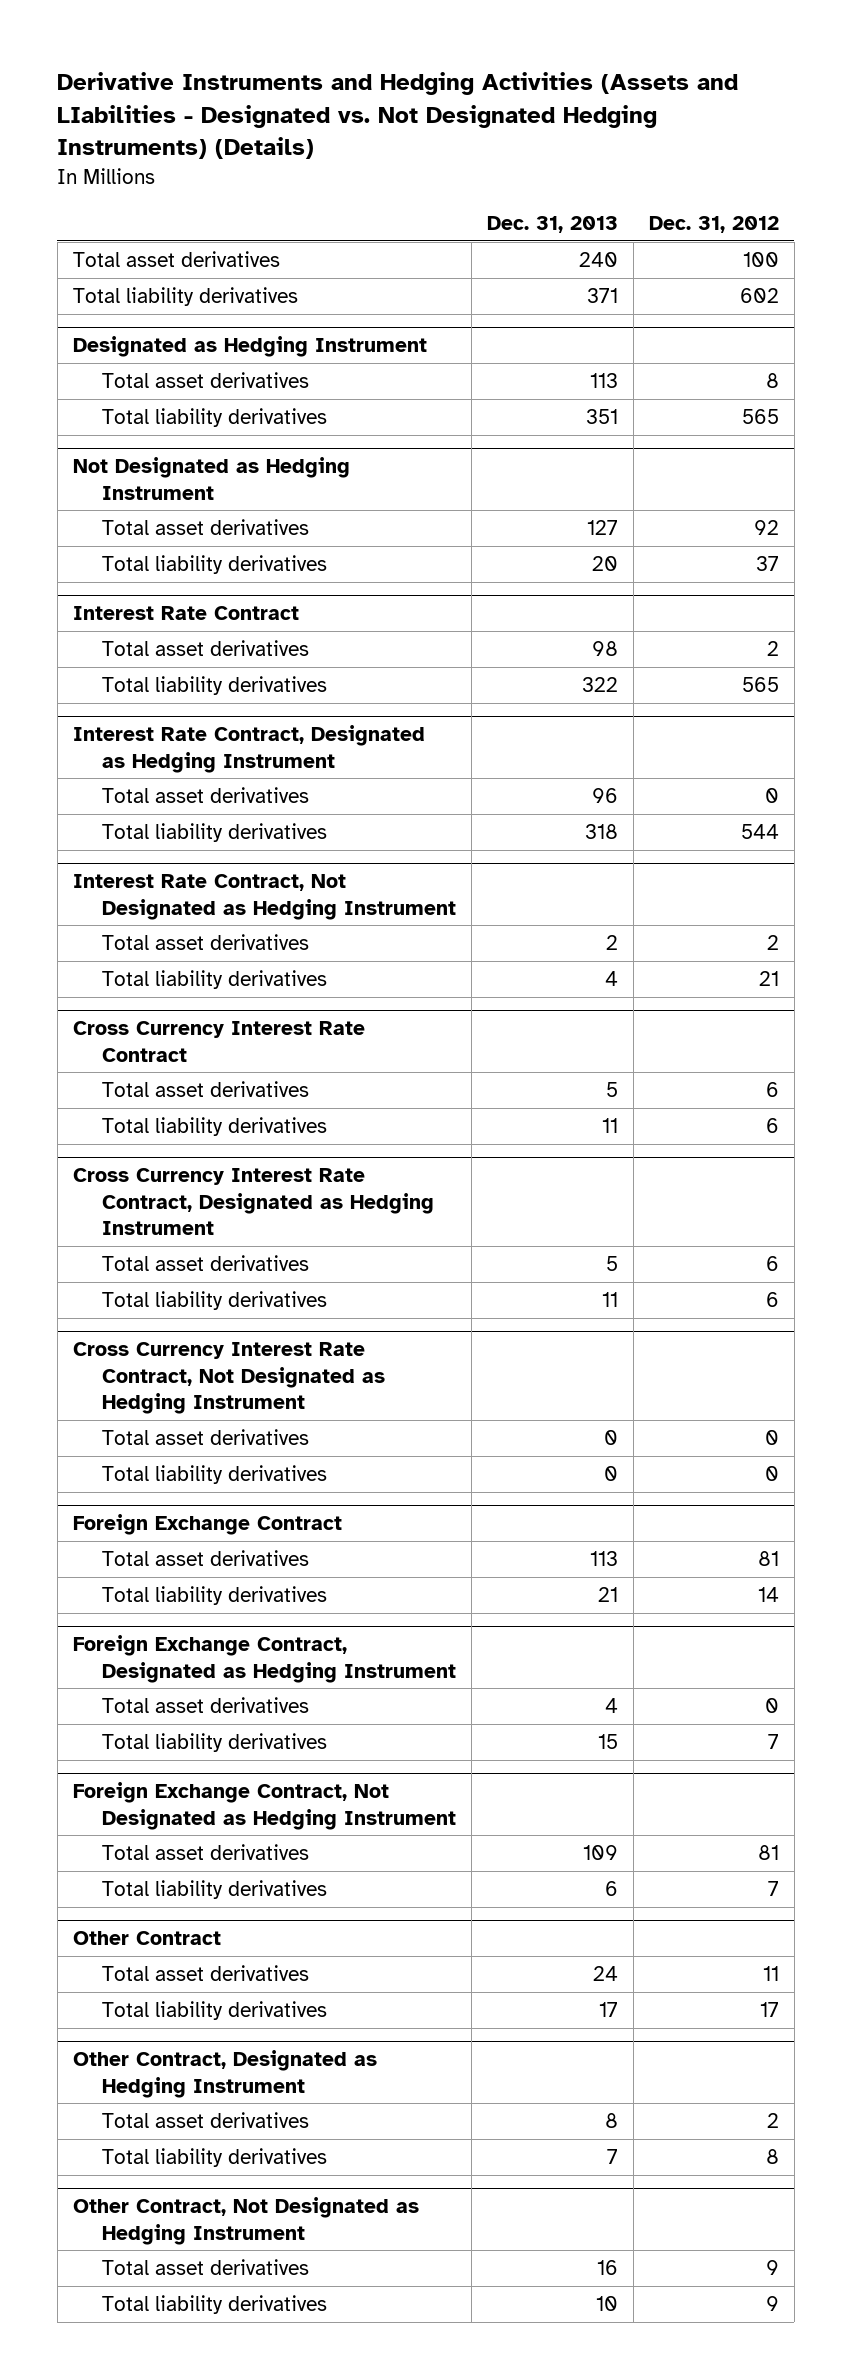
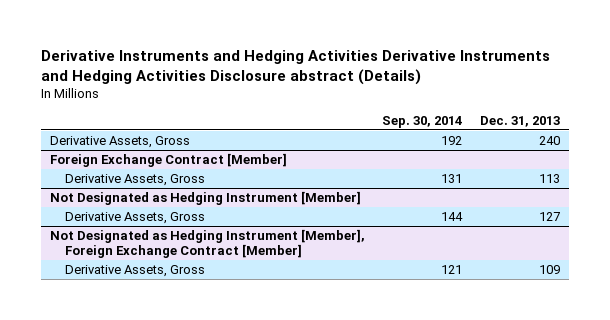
- Derivative Instruments and Hedging Activities (Assets and LIabilities - Designated vs. Not Designated Hedging Instruments) (Details)
+ Derivative Instruments and Hedging Activities Derivative Instruments and Hedging Activities Disclosure abstract (Details)
- | Dec. 31, 2013 | Dec. 31, 2012
+ | Sep. 30, 2014 | Dec. 31, 2013
- Total asset derivatives | 240 | 100
- Total liability derivatives | 371 | 602
- Designated as Hedging Instrument
- Total asset derivatives | 113 | 8
- Total liability derivatives | 351 | 565
- Not Designated as Hedging Instrument
- Total asset derivatives | 127 | 92
- Total liability derivatives | 20 | 37
- Interest Rate Contract
- Total asset derivatives | 98 | 2
- Total liability derivatives | 322 | 565
- Interest Rate Contract, Designated as Hedging Instrument
- Total asset derivatives | 96 | 0
- Total liability derivatives | 318 | 544
- Interest Rate Contract, Not Designated as Hedging Instrument
- Total asset derivatives | 2 | 2
- Total liability derivatives | 4 | 21
- Cross Currency Interest Rate Contract
- Total asset derivatives | 5 | 6
- Total liability derivatives | 11 | 6
- Cross Currency Interest Rate Contract, Designated as Hedging Instrument
- Total asset derivatives | 5 | 6
- Total liability derivatives | 11 | 6
- Cross Currency Interest Rate Contract, Not Designated as Hedging Instrument
- Total asset derivatives | 0 | 0
- Total liability derivatives | 0 | 0
- Foreign Exchange Contract
- Total asset derivatives | 113 | 81
- Total liability derivatives | 21 | 14
- Foreign Exchange Contract, Designated as Hedging Instrument
- Total asset derivatives | 4 | 0
- Total liability derivatives | 15 | 7
- Foreign Exchange Contract, Not Designated as Hedging Instrument
- Total asset derivatives | 109 | 81
- Total liability derivatives | 6 | 7
- Other Contract
- Total asset derivatives | 24 | 11
- Total liability derivatives | 17 | 17
- Other Contract, Designated as Hedging Instrument
- Total asset derivatives | 8 | 2
- Total liability derivatives | 7 | 8
- Other Contract, Not Designated as Hedging Instrument
- Total asset derivatives | 16 | 9
- Total liability derivatives | 10 | 9
+ Derivative Assets, Gross | 192 | 240
+ Foreign Exchange Contract [Member]
+ Derivative Assets, Gross | 131 | 113
+ Not Designated as Hedging Instrument [Member]
+ Derivative Assets, Gross | 144 | 127
+ Not Designated as Hedging Instrument [Member], Foreign Exchange Contract [Member]
+ Derivative Assets, Gross | 121 | 109

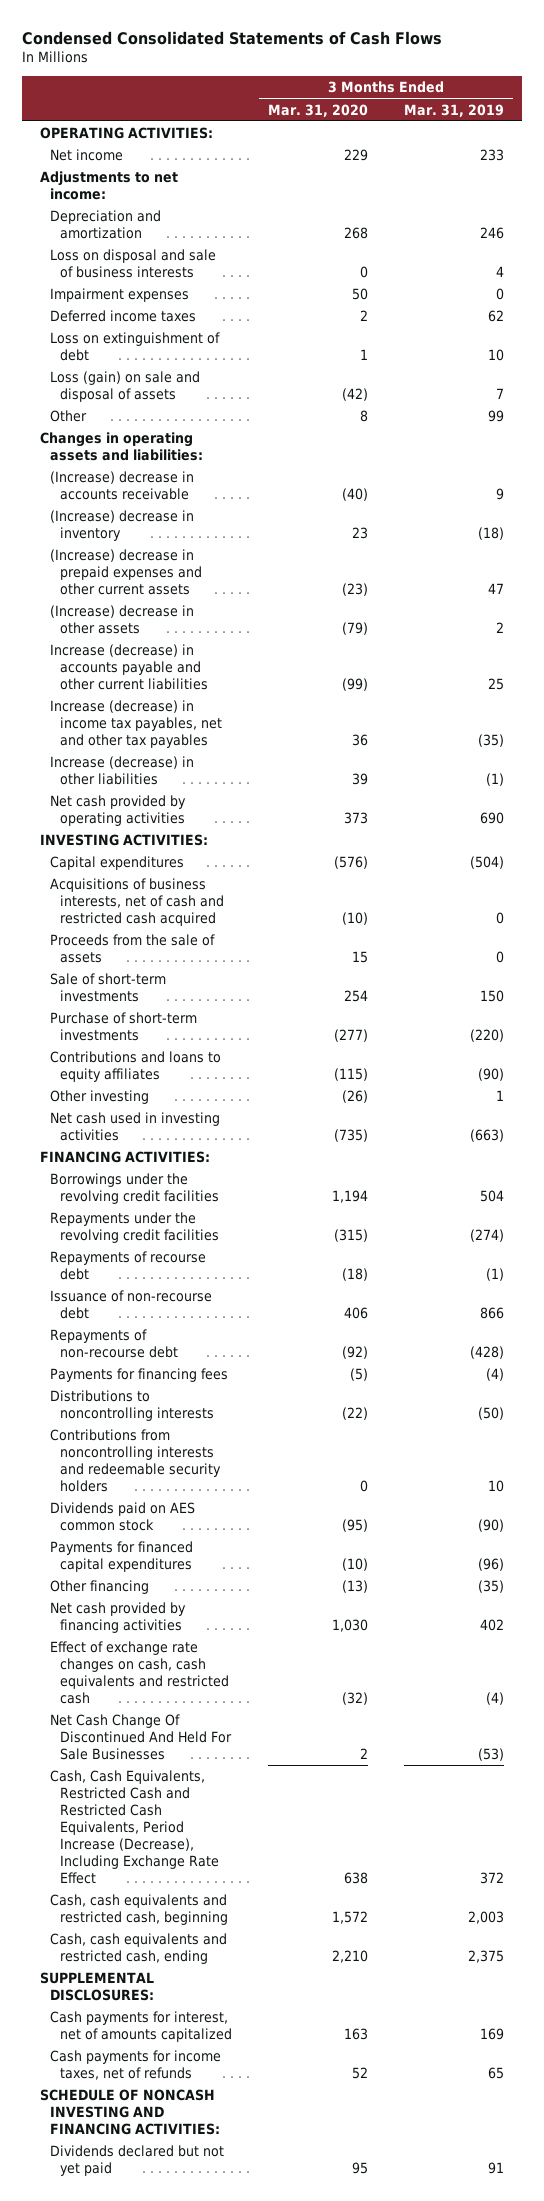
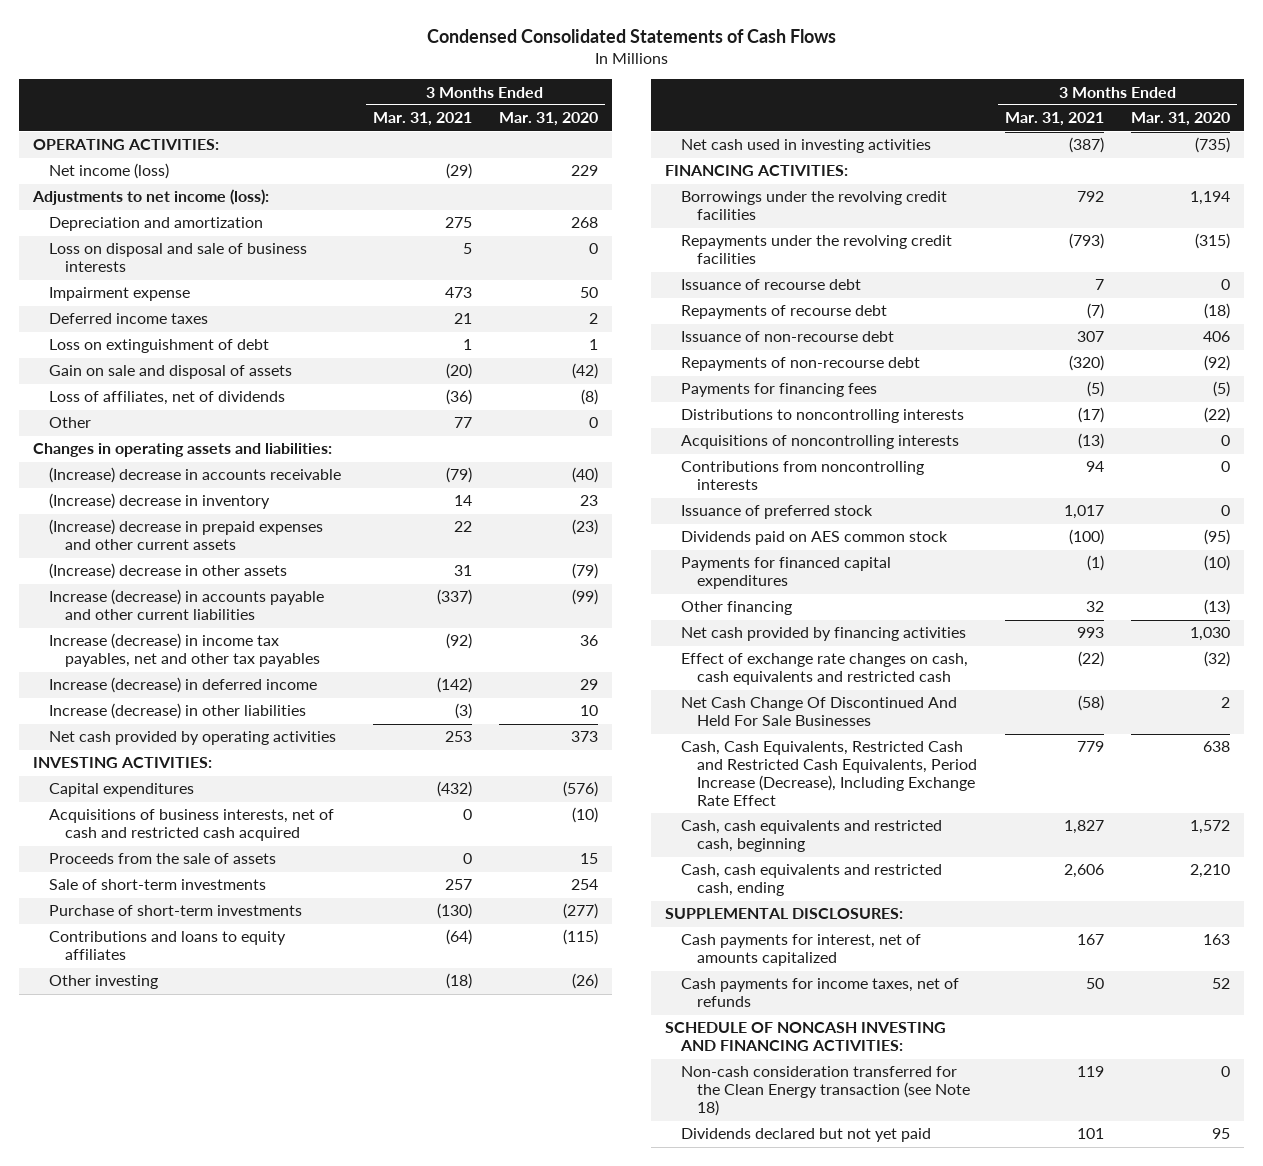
- | 3 Months Ended Mar. 31, 2020 | 3 Months Ended Mar. 31, 2019
+ | 3 Months Ended Mar. 31, 2021 | 3 Months Ended Mar. 31, 2020
- Net income | 229 | 233
- Adjustments to net income:
+ Net income (loss) | (29) | 229
+ Adjustments to net income (loss):
- Impairment expenses | 50 | 0
+ Impairment expense | 473 | 50
- Loss (gain) on sale and disposal of assets | (42) | 7
- Other | 8 | 99
+ Gain on sale and disposal of assets | (20) | (42)
+ Loss of affiliates, net of dividends | (36) | (8)
+ Other | 77 | 0
- Increase (decrease) in other liabilities | 39 | (1)
+ Increase (decrease) in deferred income | (142) | 29
+ Increase (decrease) in other liabilities | (3) | 10
+ Issuance of recourse debt | 7 | 0
- Contributions from noncontrolling interests and redeemable security holders | 0 | 10
+ Acquisitions of noncontrolling interests | (13) | 0
+ Contributions from noncontrolling interests | 94 | 0
+ Issuance of preferred stock | 1,017 | 0
+ Non-cash consideration transferred for the Clean Energy transaction (see Note 18) | 119 | 0

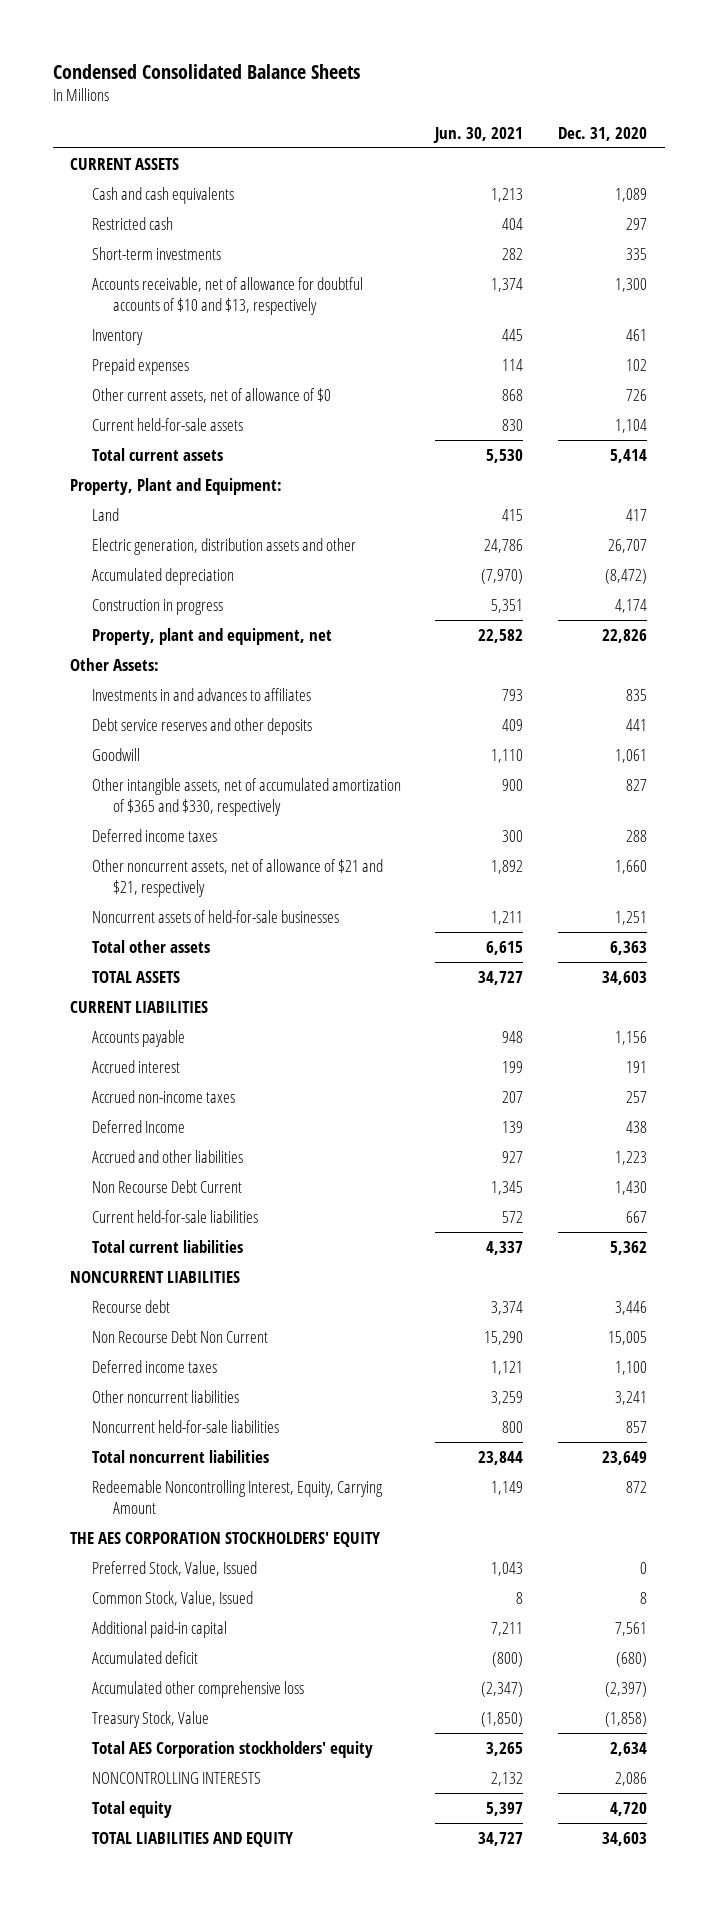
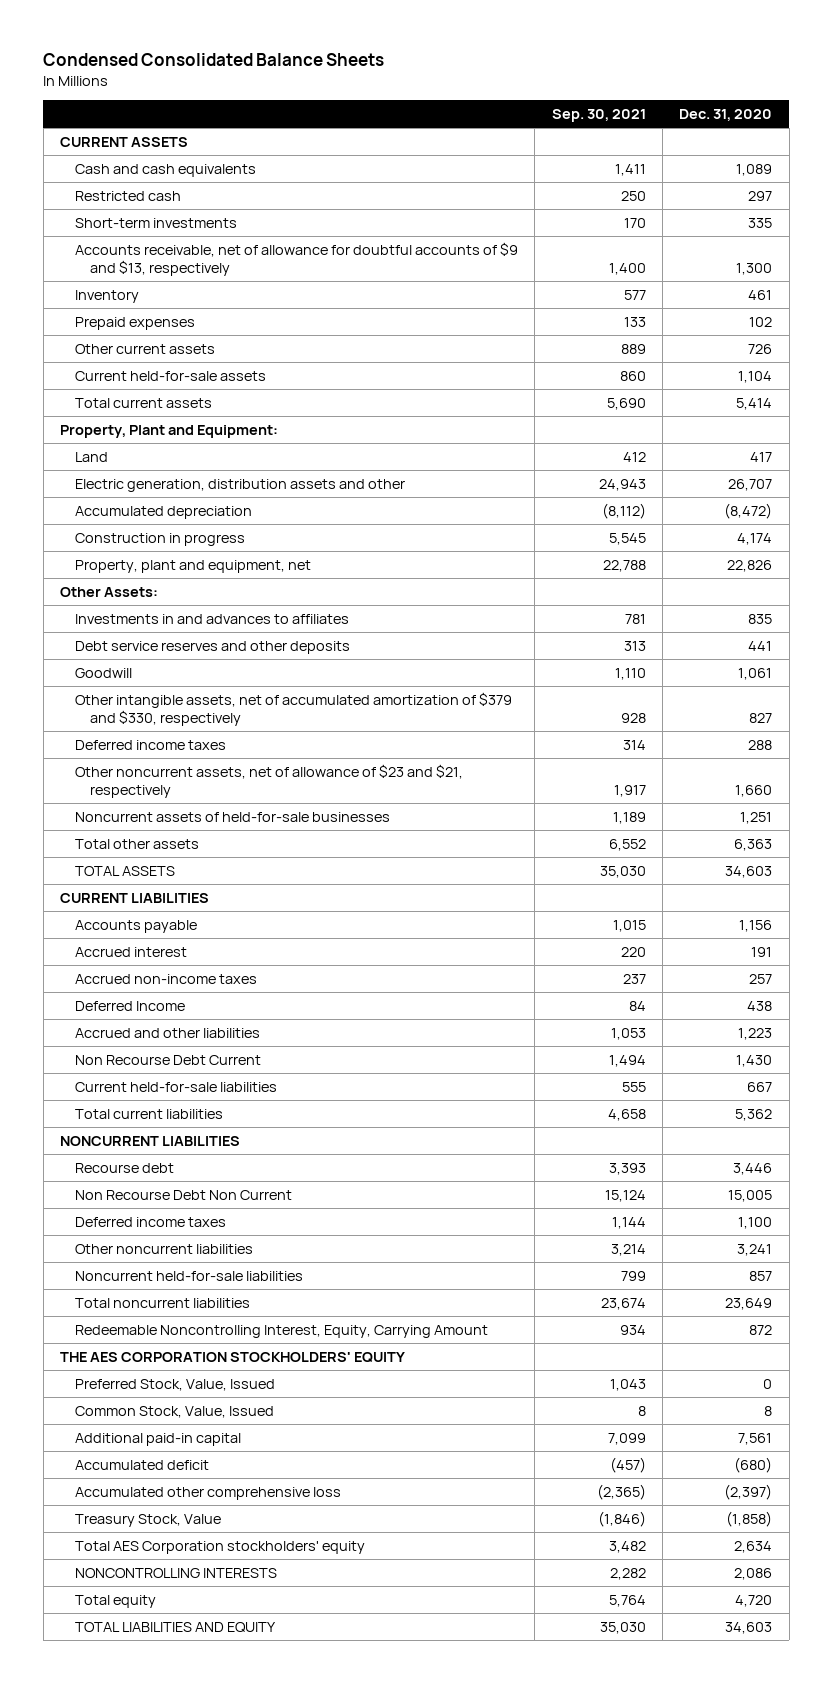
- | Jun. 30, 2021 | Dec. 31, 2020
+ | Sep. 30, 2021 | Dec. 31, 2020
- Accounts receivable, net of allowance for doubtful accounts of $10 and $13, respectively | 1,374 | 1,300
+ Accounts receivable, net of allowance for doubtful accounts of $9 and $13, respectively | 1,400 | 1,300
- Other current assets, net of allowance of $0 | 868 | 726
+ Other current assets | 889 | 726
- Other intangible assets, net of accumulated amortization of $365 and $330, respectively | 900 | 827
+ Other intangible assets, net of accumulated amortization of $379 and $330, respectively | 928 | 827
- Other noncurrent assets, net of allowance of $21 and $21, respectively | 1,892 | 1,660
+ Other noncurrent assets, net of allowance of $23 and $21, respectively | 1,917 | 1,660

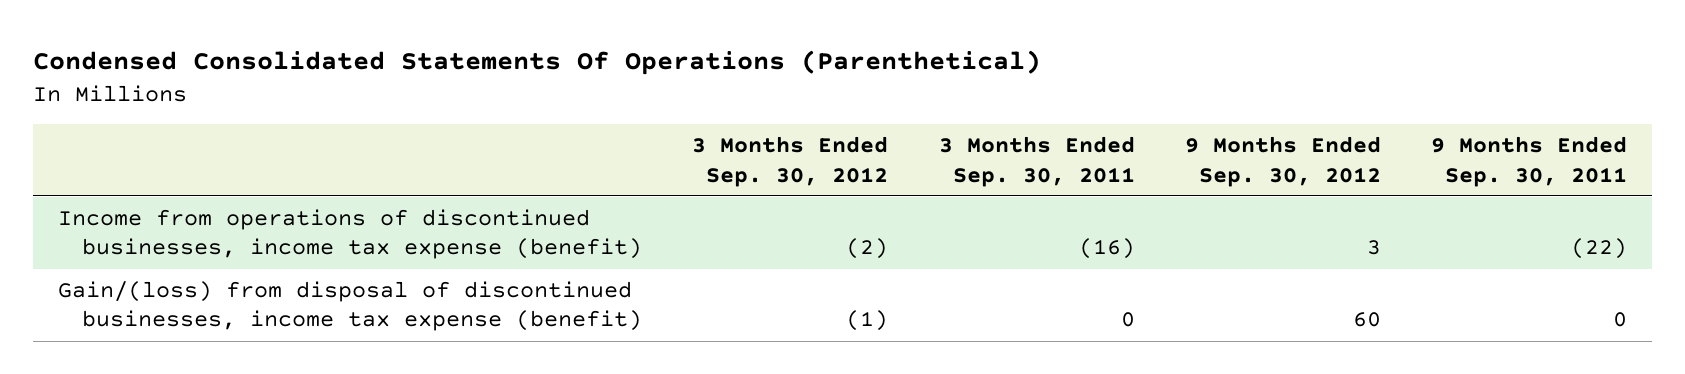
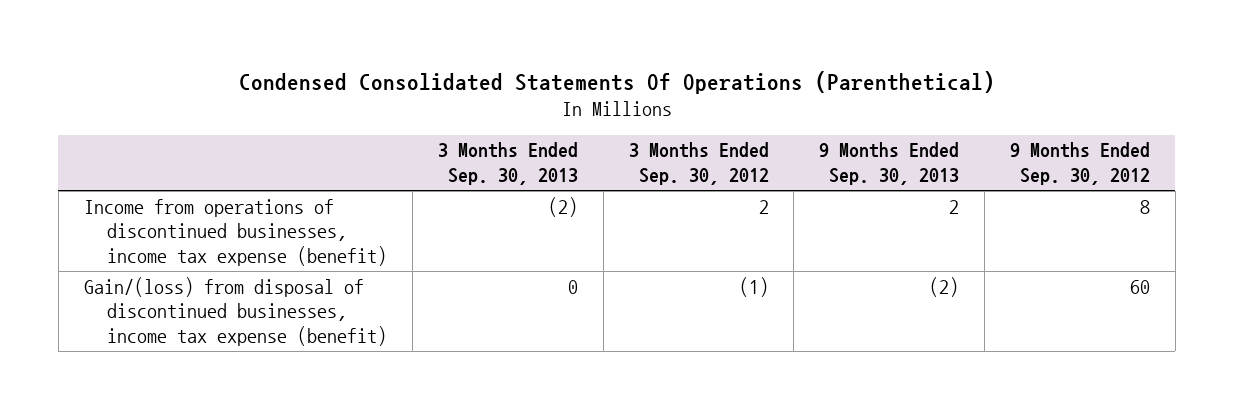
- | 3 Months Ended Sep. 30, 2012 | 3 Months Ended Sep. 30, 2011 | 9 Months Ended Sep. 30, 2012 | 9 Months Ended Sep. 30, 2011
+ | 3 Months Ended Sep. 30, 2013 | 3 Months Ended Sep. 30, 2012 | 9 Months Ended Sep. 30, 2013 | 9 Months Ended Sep. 30, 2012
- Income from operations of discontinued businesses, income tax expense (benefit) | (2) | (16) | 3 | (22)
+ Income from operations of discontinued businesses, income tax expense (benefit) | (2) | 2 | 2 | 8

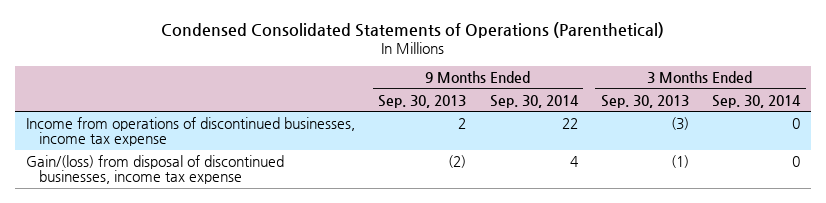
- Condensed Consolidated Statements Of Operations (Parenthetical)
+ Condensed Consolidated Statements of Operations (Parenthetical)
- | 3 Months Ended Sep. 30, 2013 | 3 Months Ended Sep. 30, 2012 | 9 Months Ended Sep. 30, 2013 | 9 Months Ended Sep. 30, 2012
+ | 9 Months Ended Sep. 30, 2013 | 9 Months Ended Sep. 30, 2014 | 3 Months Ended Sep. 30, 2013 | 3 Months Ended Sep. 30, 2014
- Income from operations of discontinued businesses, income tax expense (benefit) | (2) | 2 | 2 | 8
- Gain/(loss) from disposal of discontinued businesses, income tax expense (benefit) | 0 | (1) | (2) | 60
+ Income from operations of discontinued businesses, income tax expense | 2 | 22 | (3) | 0
+ Gain/(loss) from disposal of discontinued businesses, income tax expense | (2) | 4 | (1) | 0

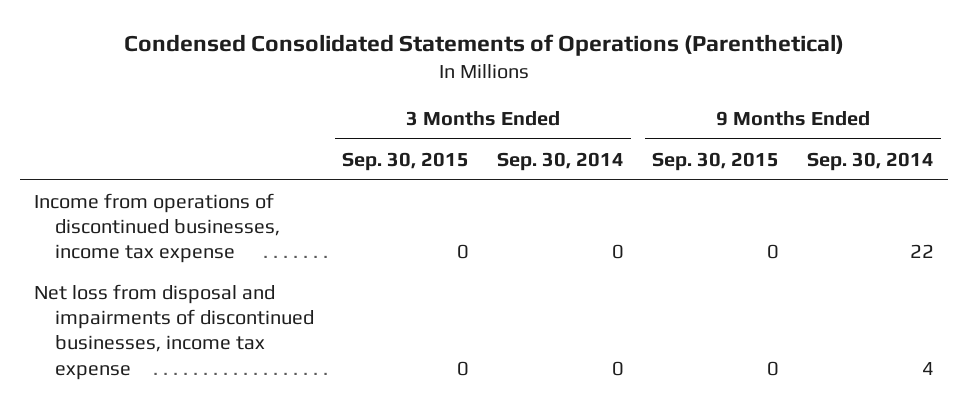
- | 9 Months Ended Sep. 30, 2013 | 9 Months Ended Sep. 30, 2014 | 3 Months Ended Sep. 30, 2013 | 3 Months Ended Sep. 30, 2014
+ | 3 Months Ended Sep. 30, 2015 | 3 Months Ended Sep. 30, 2014 | 9 Months Ended Sep. 30, 2015 | 9 Months Ended Sep. 30, 2014
- Gain/(loss) from disposal of discontinued businesses, income tax expense | (2) | 4 | (1) | 0
+ Net loss from disposal and impairments of discontinued businesses, income tax expense | 0 | 0 | 0 | 4

